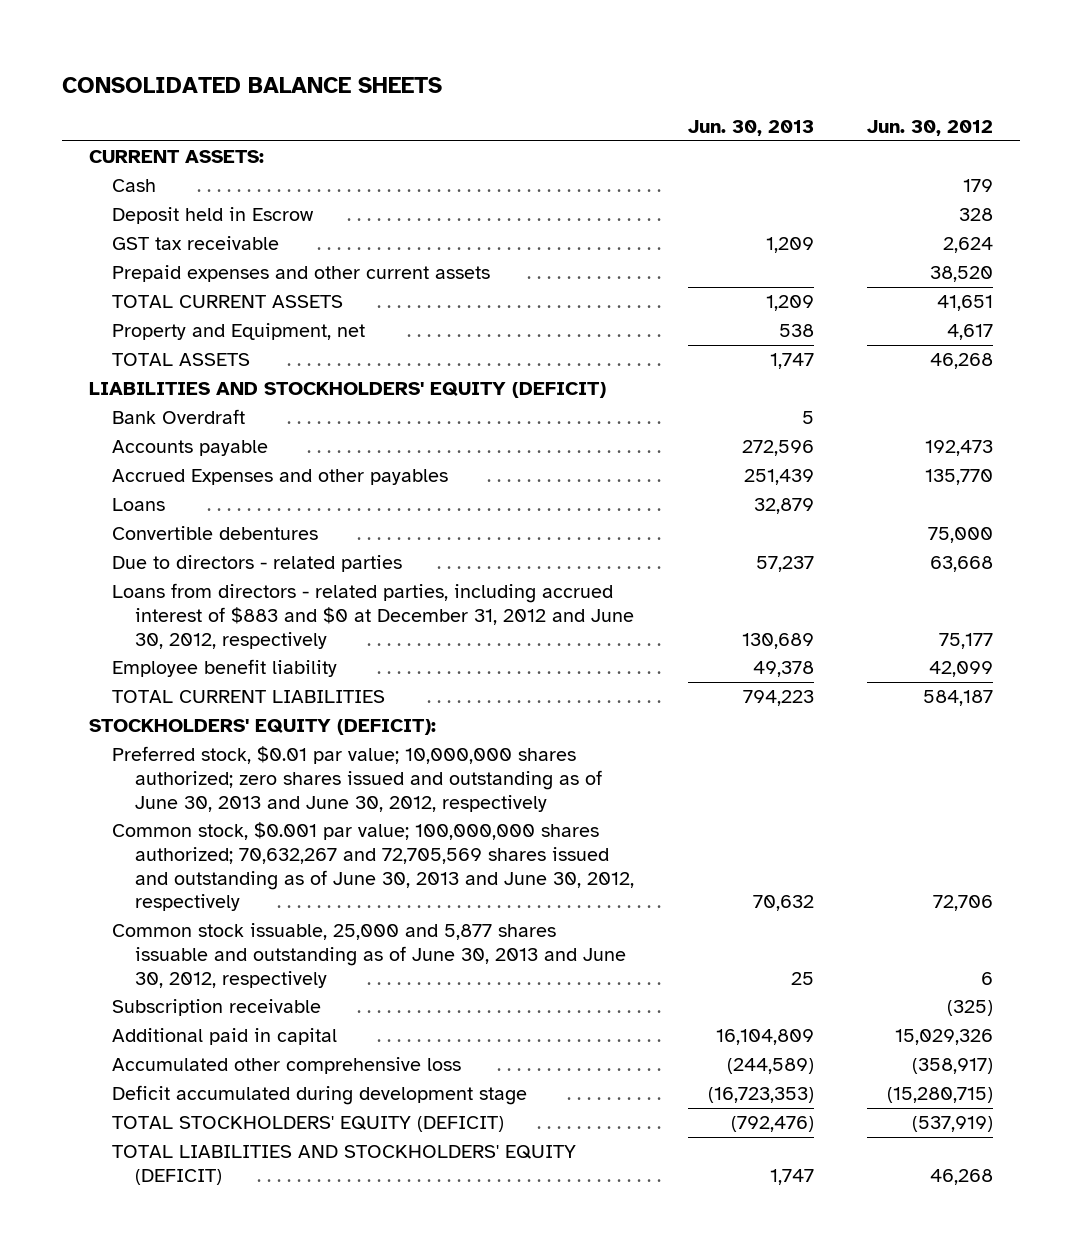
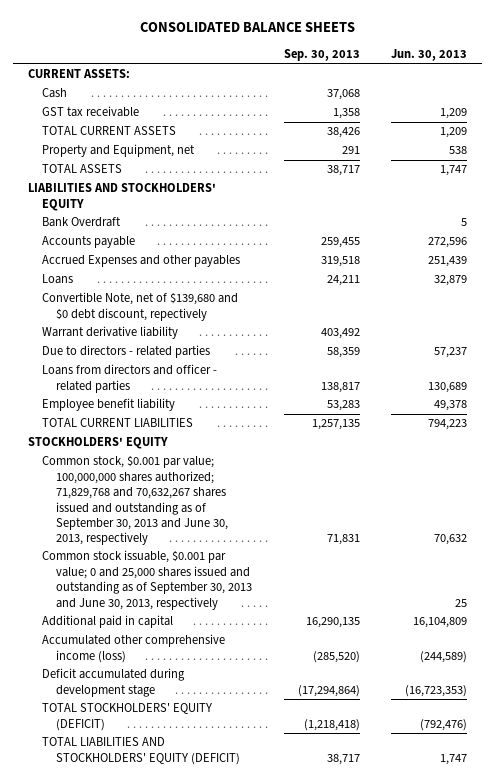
- | Jun. 30, 2013 | Jun. 30, 2012
+ | Sep. 30, 2013 | Jun. 30, 2013
- Deposit held in Escrow | | 328
- Prepaid expenses and other current assets | | 38,520
- LIABILITIES AND STOCKHOLDERS' EQUITY (DEFICIT)
+ LIABILITIES AND STOCKHOLDERS' EQUITY
- Convertible debentures | | 75,000
+ Convertible Note, net of $139,680 and $0 debt discount, repectively
+ Warrant derivative liability | 403,492 |
- Loans from directors - related parties, including accrued interest of $883 and $0 at December 31, 2012 and June 30, 2012, respectively | 130,689 | 75,177
+ Loans from directors and officer - related parties | 138,817 | 130,689
- STOCKHOLDERS' EQUITY (DEFICIT):
- Preferred stock, $0.01 par value; 10,000,000 shares authorized; zero shares issued and outstanding as of June 30, 2013 and June 30, 2012, respectively
- Common stock, $0.001 par value; 100,000,000 shares authorized; 70,632,267 and 72,705,569 shares issued and outstanding as of June 30, 2013 and June 30, 2012, respectively | 70,632 | 72,706
- Common stock issuable, 25,000 and 5,877 shares issuable and outstanding as of June 30, 2013 and June 30, 2012, respectively | 25 | 6
- Subscription receivable | | (325)
+ STOCKHOLDERS' EQUITY
+ Common stock, $0.001 par value; 100,000,000 shares authorized; 71,829,768 and 70,632,267 shares issued and outstanding as of September 30, 2013 and June 30, 2013, respectively | 71,831 | 70,632
+ Common stock issuable, $0.001 par value; 0 and 25,000 shares issued and outstanding as of September 30, 2013 and June 30, 2013, respectively | | 25
- Accumulated other comprehensive loss | (244,589) | (358,917)
+ Accumulated other comprehensive income (loss) | (285,520) | (244,589)

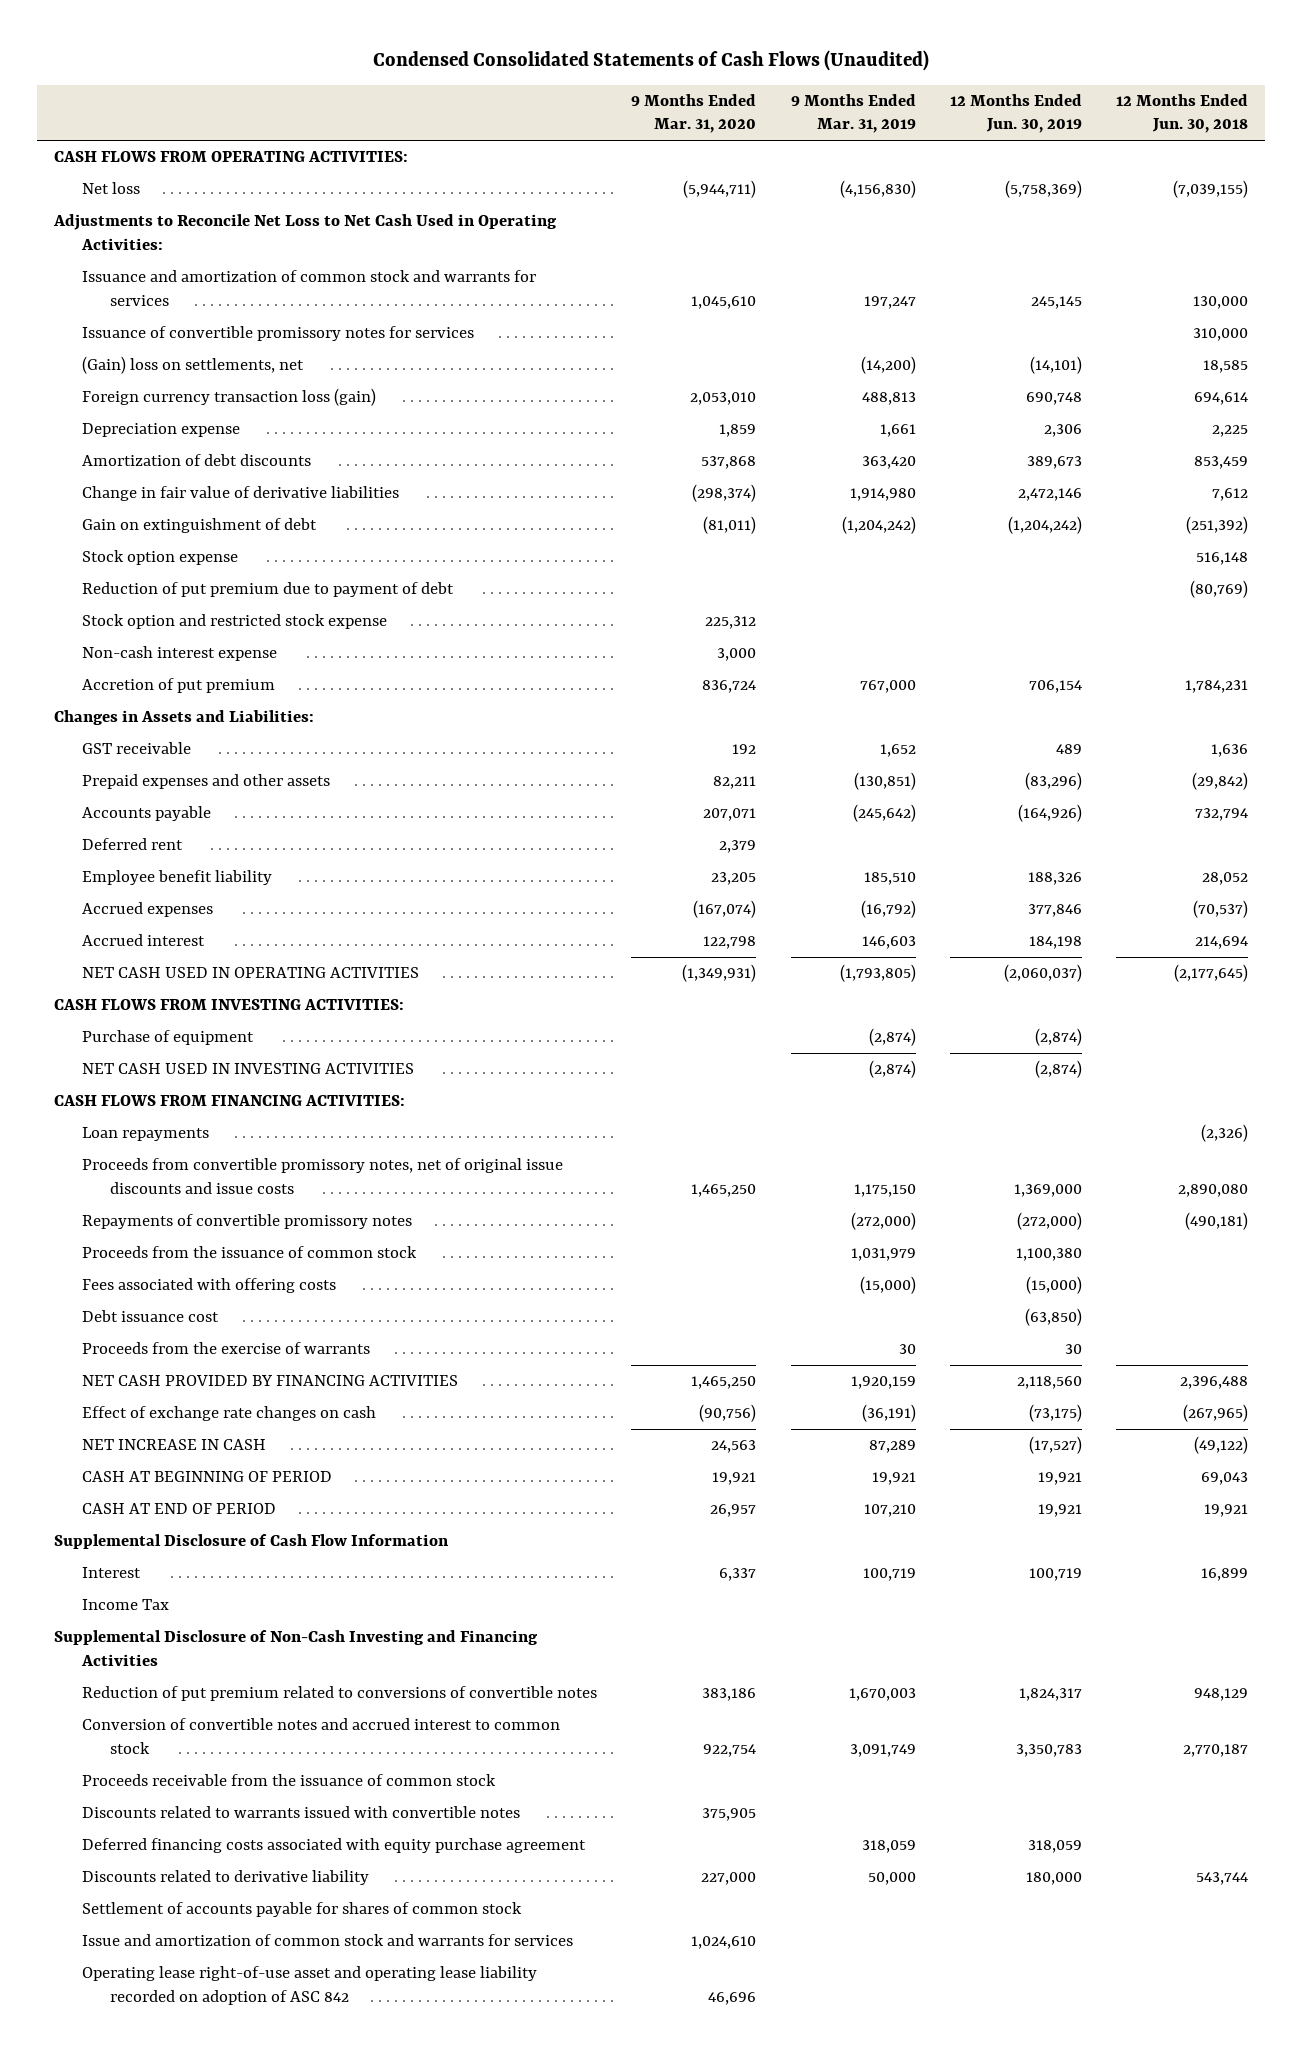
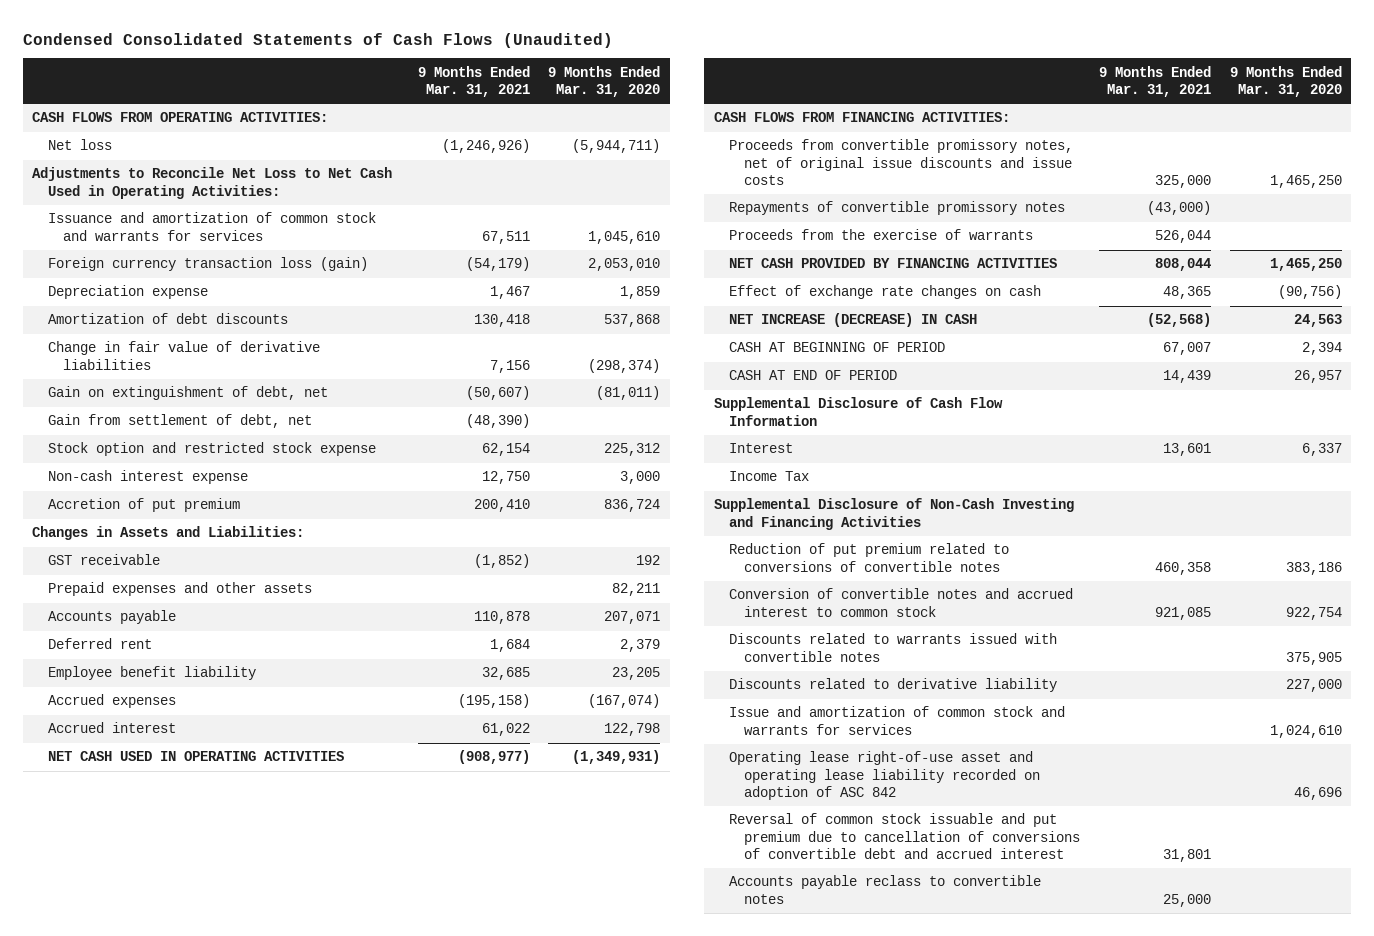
- | 9 Months Ended Mar. 31, 2020 | 9 Months Ended Mar. 31, 2019 | 12 Months Ended Jun. 30, 2019 | 12 Months Ended Jun. 30, 2018
+ | 9 Months Ended Mar. 31, 2021 | 9 Months Ended Mar. 31, 2020
- Issuance of convertible promissory notes for services | | | | 310,000
- (Gain) loss on settlements, net | | (14,200) | (14,101) | 18,585
- Gain on extinguishment of debt | (81,011) | (1,204,242) | (1,204,242) | (251,392)
- Stock option expense | | | | 516,148
- Reduction of put premium due to payment of debt | | | | (80,769)
+ Gain on extinguishment of debt, net | (50,607) | (81,011)
+ Gain from settlement of debt, net | (48,390) |
- CASH FLOWS FROM INVESTING ACTIVITIES:
- Purchase of equipment | | (2,874) | (2,874) |
- NET CASH USED IN INVESTING ACTIVITIES | | (2,874) | (2,874) |
- Loan repayments | | | | (2,326)
- Proceeds from the issuance of common stock | | 1,031,979 | 1,100,380 |
- Fees associated with offering costs | | (15,000) | (15,000) |
- Debt issuance cost | | | (63,850) |
- NET INCREASE IN CASH | 24,563 | 87,289 | (17,527) | (49,122)
- CASH AT BEGINNING OF PERIOD | 19,921 | 19,921 | 19,921 | 69,043
+ NET INCREASE (DECREASE) IN CASH | (52,568) | 24,563
+ CASH AT BEGINNING OF PERIOD | 67,007 | 2,394
- Proceeds receivable from the issuance of common stock
- Deferred financing costs associated with equity purchase agreement | | 318,059 | 318,059 |
- Settlement of accounts payable for shares of common stock
+ Reversal of common stock issuable and put premium due to cancellation of conversions of convertible debt and accrued interest | 31,801 |
+ Accounts payable reclass to convertible notes | 25,000 |

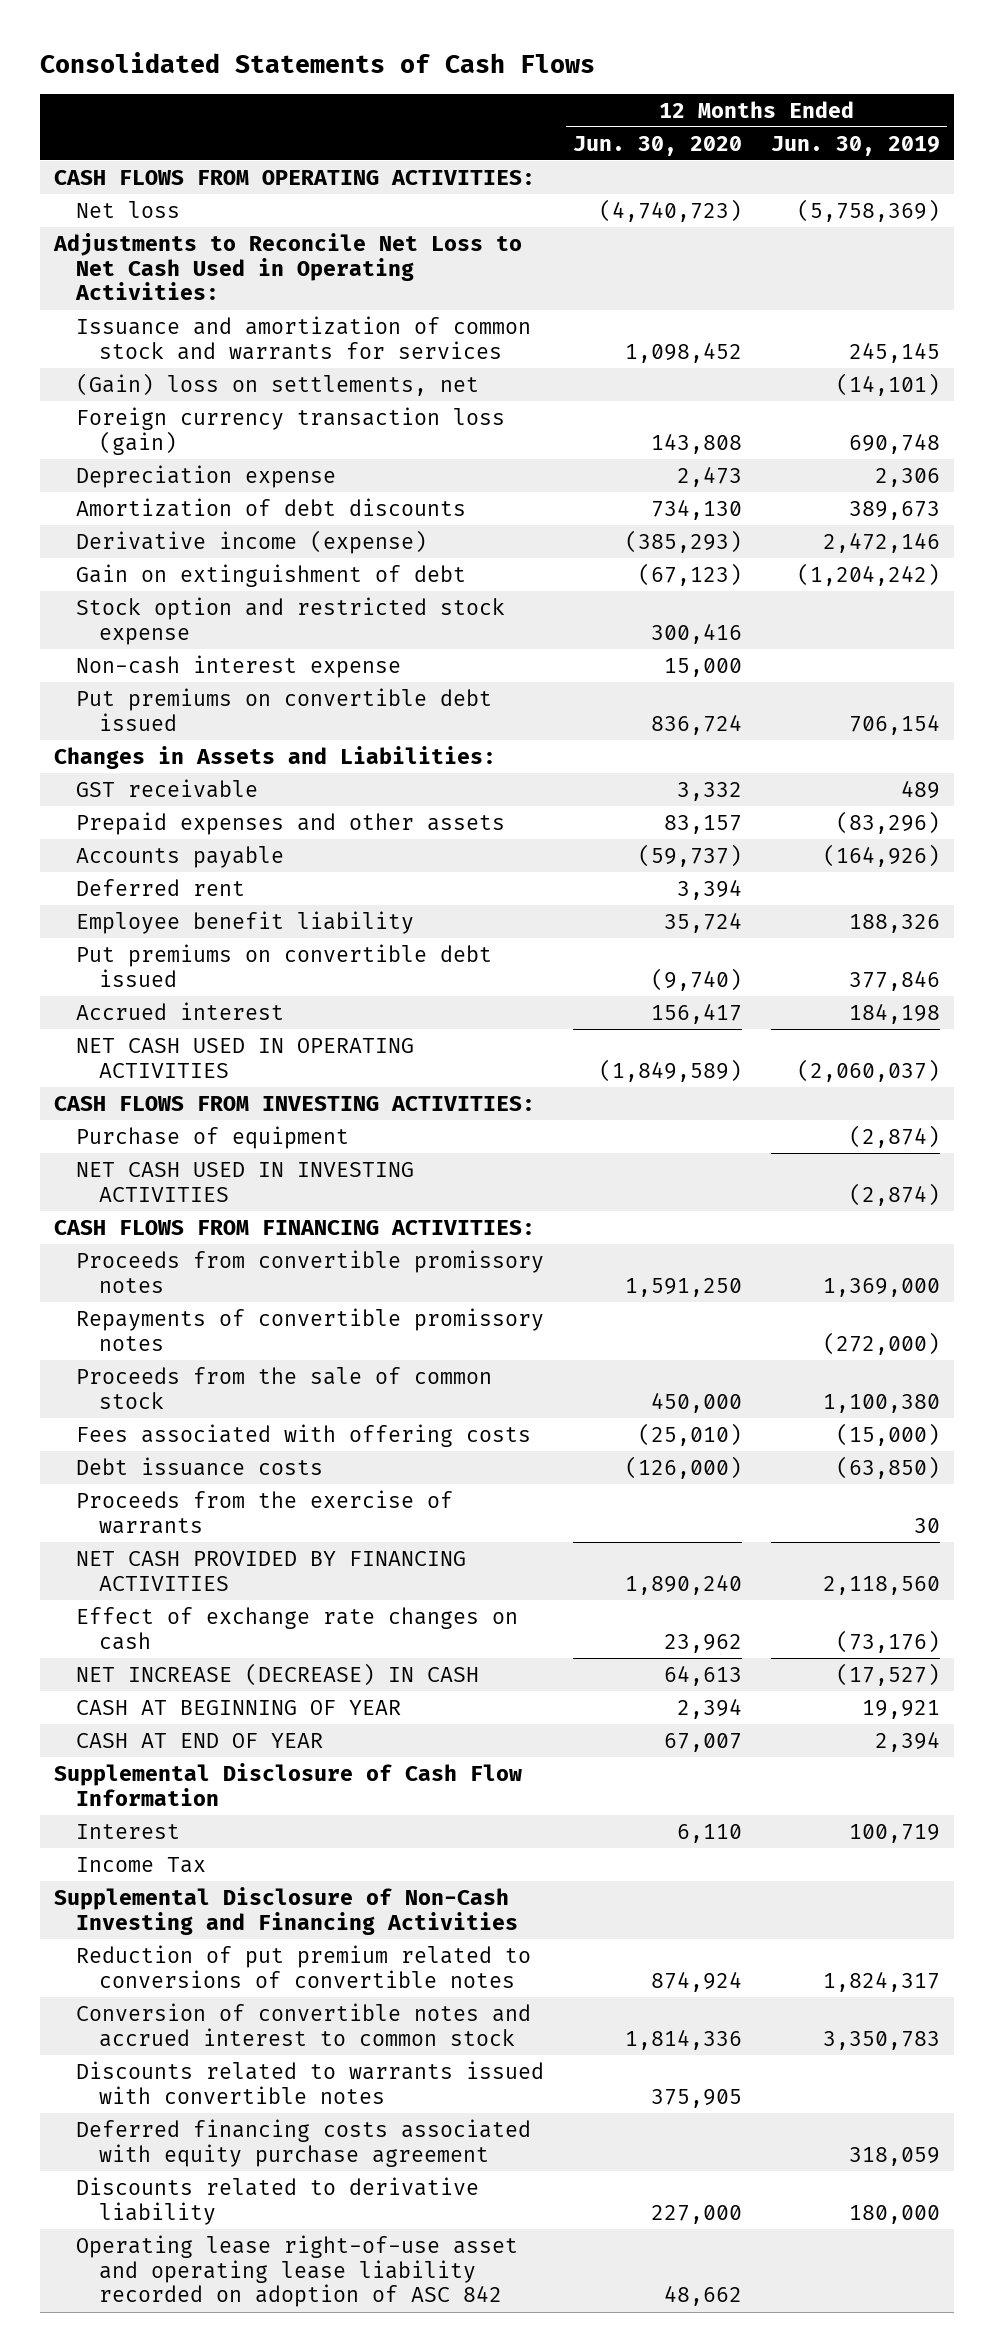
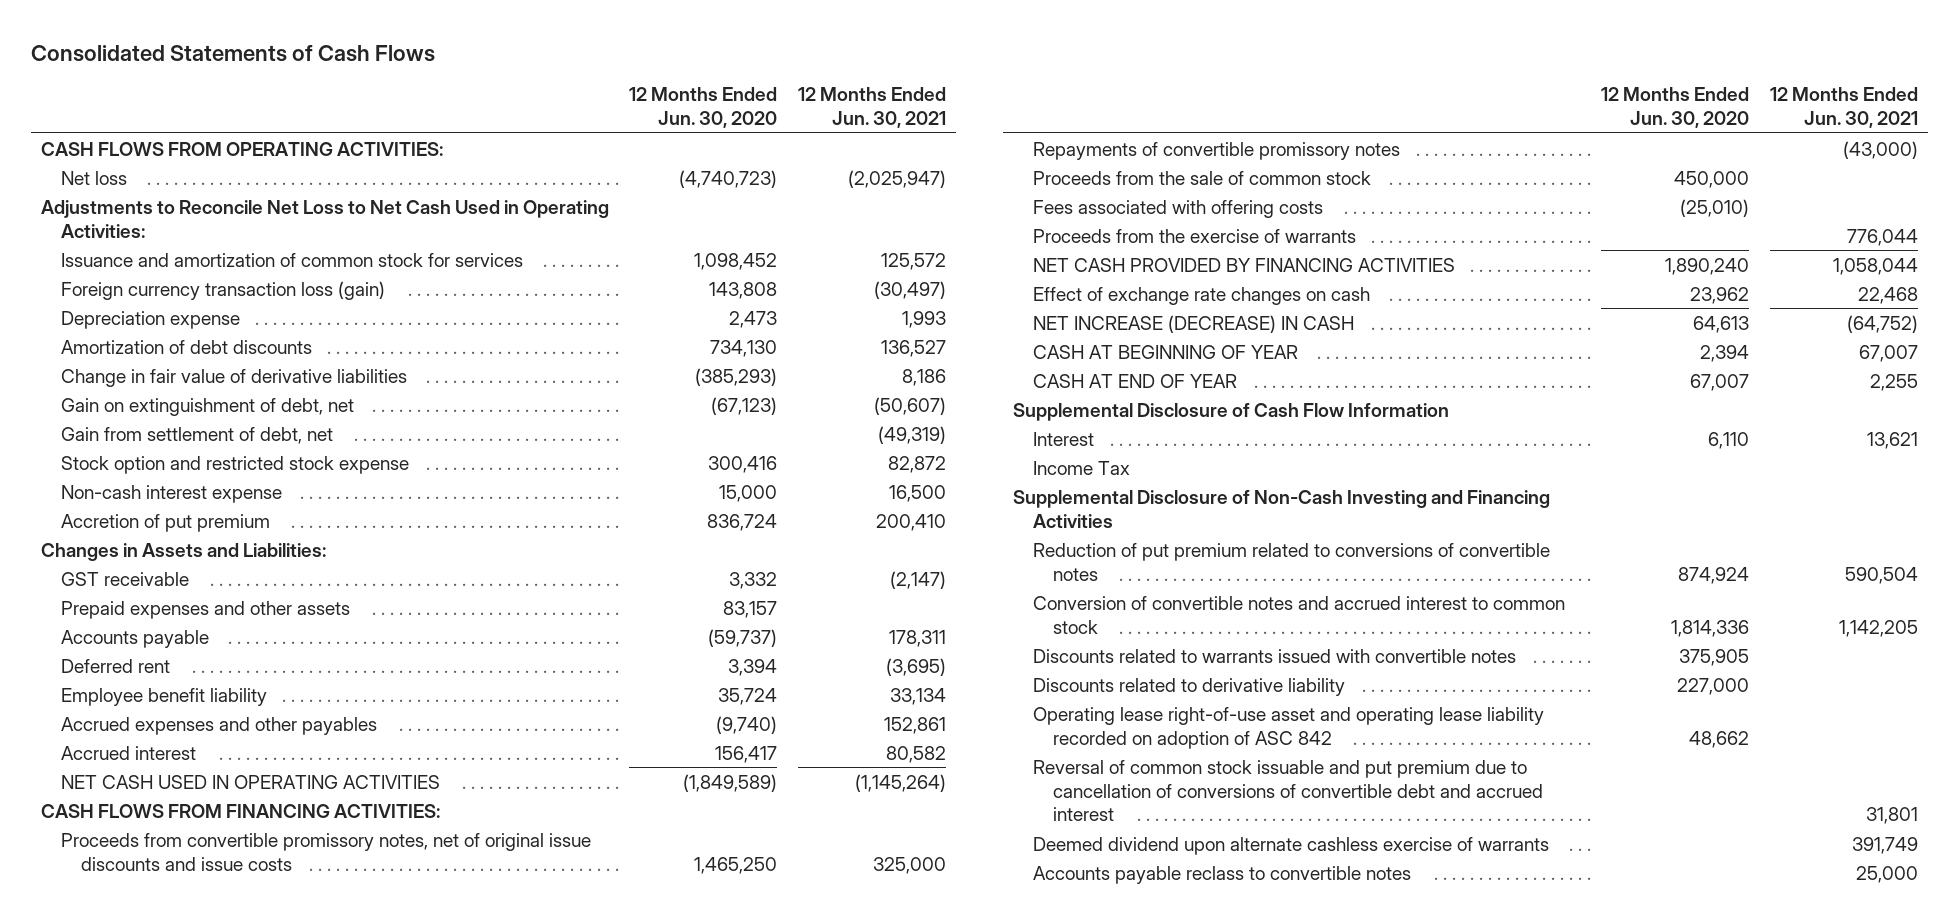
- | 12 Months Ended Jun. 30, 2020 | 12 Months Ended Jun. 30, 2019
+ | 12 Months Ended Jun. 30, 2020 | 12 Months Ended Jun. 30, 2021
- Issuance and amortization of common stock and warrants for services | 1,098,452 | 245,145
- (Gain) loss on settlements, net | | (14,101)
+ Issuance and amortization of common stock for services | 1,098,452 | 125,572
- Derivative income (expense) | (385,293) | 2,472,146
- Gain on extinguishment of debt | (67,123) | (1,204,242)
+ Change in fair value of derivative liabilities | (385,293) | 8,186
+ Gain on extinguishment of debt, net | (67,123) | (50,607)
+ Gain from settlement of debt, net | | (49,319)
- Put premiums on convertible debt issued | 836,724 | 706,154
+ Accretion of put premium | 836,724 | 200,410
- Put premiums on convertible debt issued | (9,740) | 377,846
+ Accrued expenses and other payables | (9,740) | 152,861
- CASH FLOWS FROM INVESTING ACTIVITIES:
- Purchase of equipment | | (2,874)
- NET CASH USED IN INVESTING ACTIVITIES | | (2,874)
- Proceeds from convertible promissory notes | 1,591,250 | 1,369,000
+ Proceeds from convertible promissory notes, net of original issue discounts and issue costs | 1,465,250 | 325,000
- Debt issuance costs | (126,000) | (63,850)
- Deferred financing costs associated with equity purchase agreement | | 318,059
+ Reversal of common stock issuable and put premium due to cancellation of conversions of convertible debt and accrued interest | | 31,801
+ Deemed dividend upon alternate cashless exercise of warrants | | 391,749
+ Accounts payable reclass to convertible notes | | 25,000

